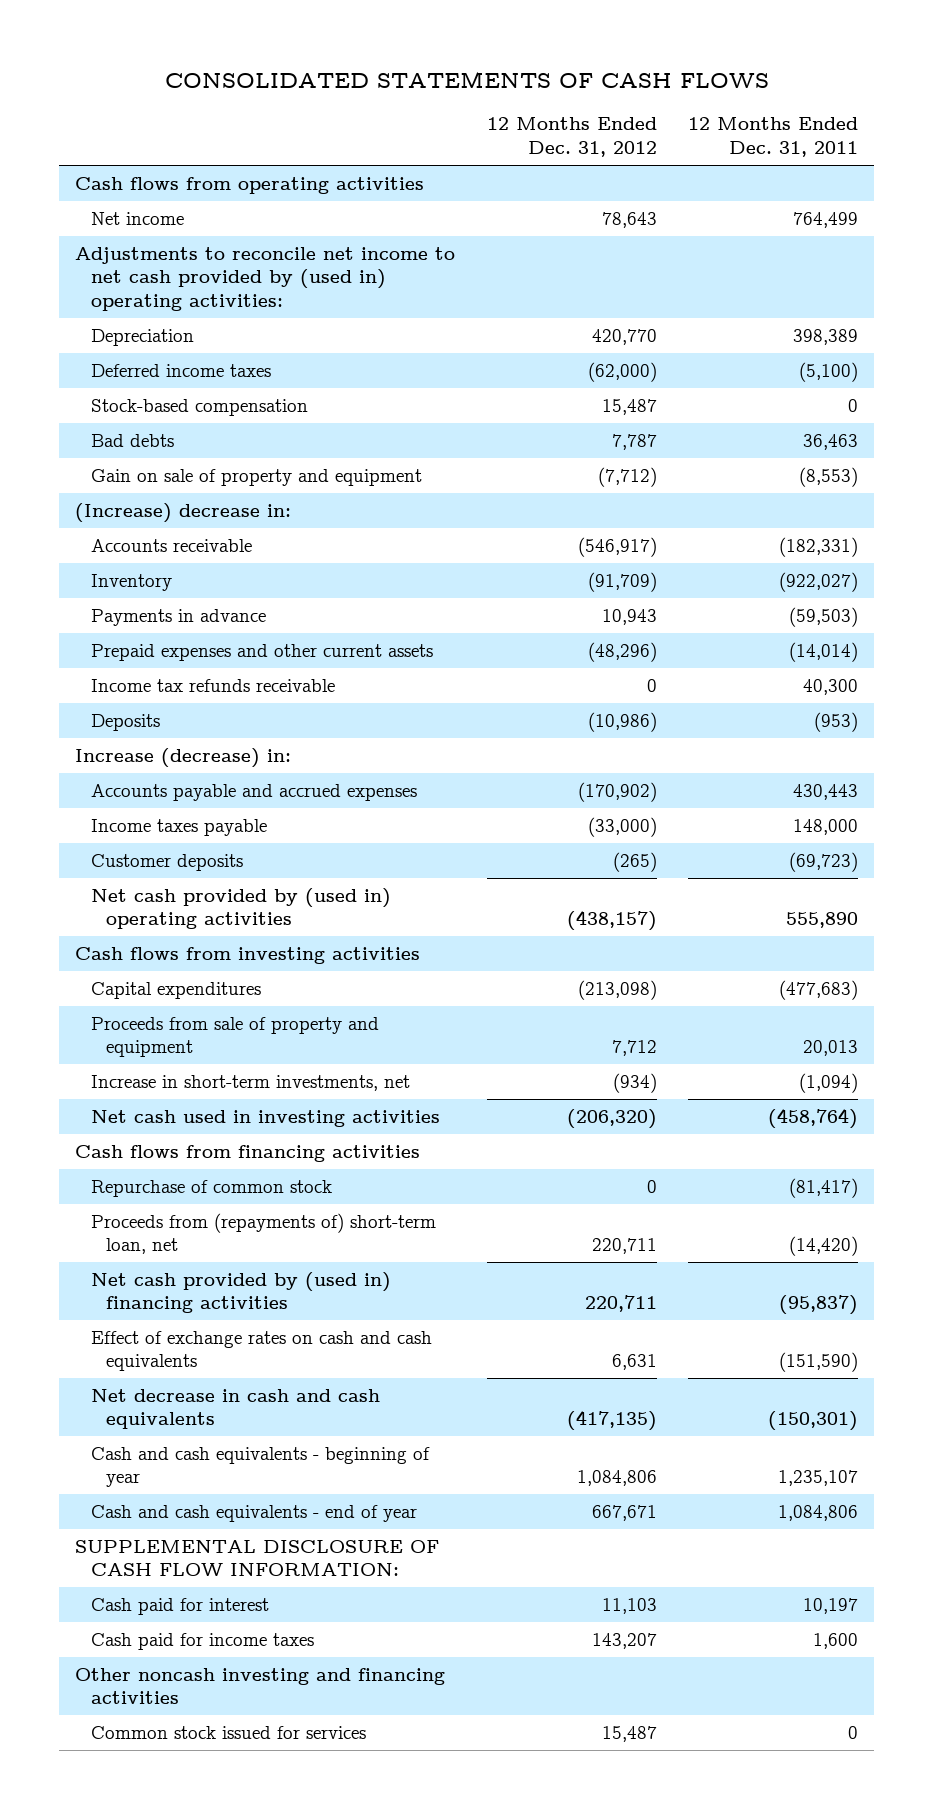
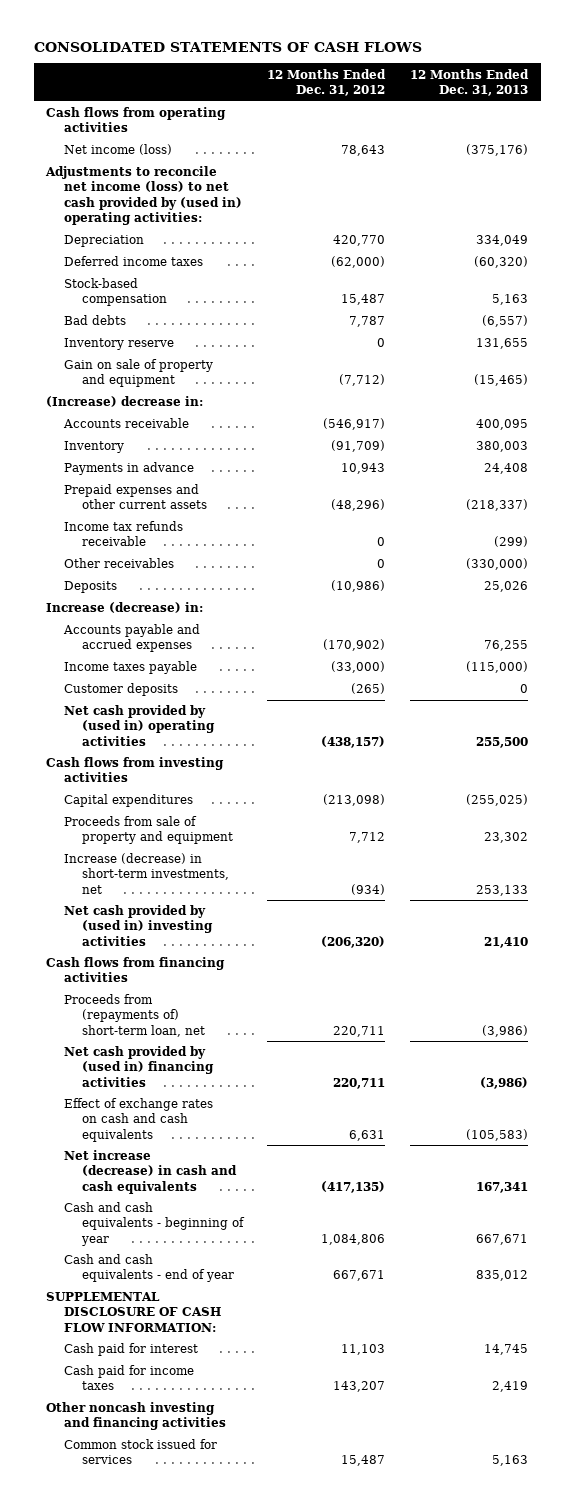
- | 12 Months Ended Dec. 31, 2012 | 12 Months Ended Dec. 31, 2011
+ | 12 Months Ended Dec. 31, 2012 | 12 Months Ended Dec. 31, 2013
- Net income | 78,643 | 764,499
- Adjustments to reconcile net income to net cash provided by (used in) operating activities:
+ Net income (loss) | 78,643 | (375,176)
+ Adjustments to reconcile net income (loss) to net cash provided by (used in) operating activities:
+ Inventory reserve | 0 | 131,655
+ Other receivables | 0 | (330,000)
- Increase in short-term investments, net | (934) | (1,094)
- Net cash used in investing activities | (206,320) | (458,764)
+ Increase (decrease) in short-term investments, net | (934) | 253,133
+ Net cash provided by (used in) investing activities | (206,320) | 21,410
- Repurchase of common stock | 0 | (81,417)
- Net decrease in cash and cash equivalents | (417,135) | (150,301)
+ Net increase (decrease) in cash and cash equivalents | (417,135) | 167,341

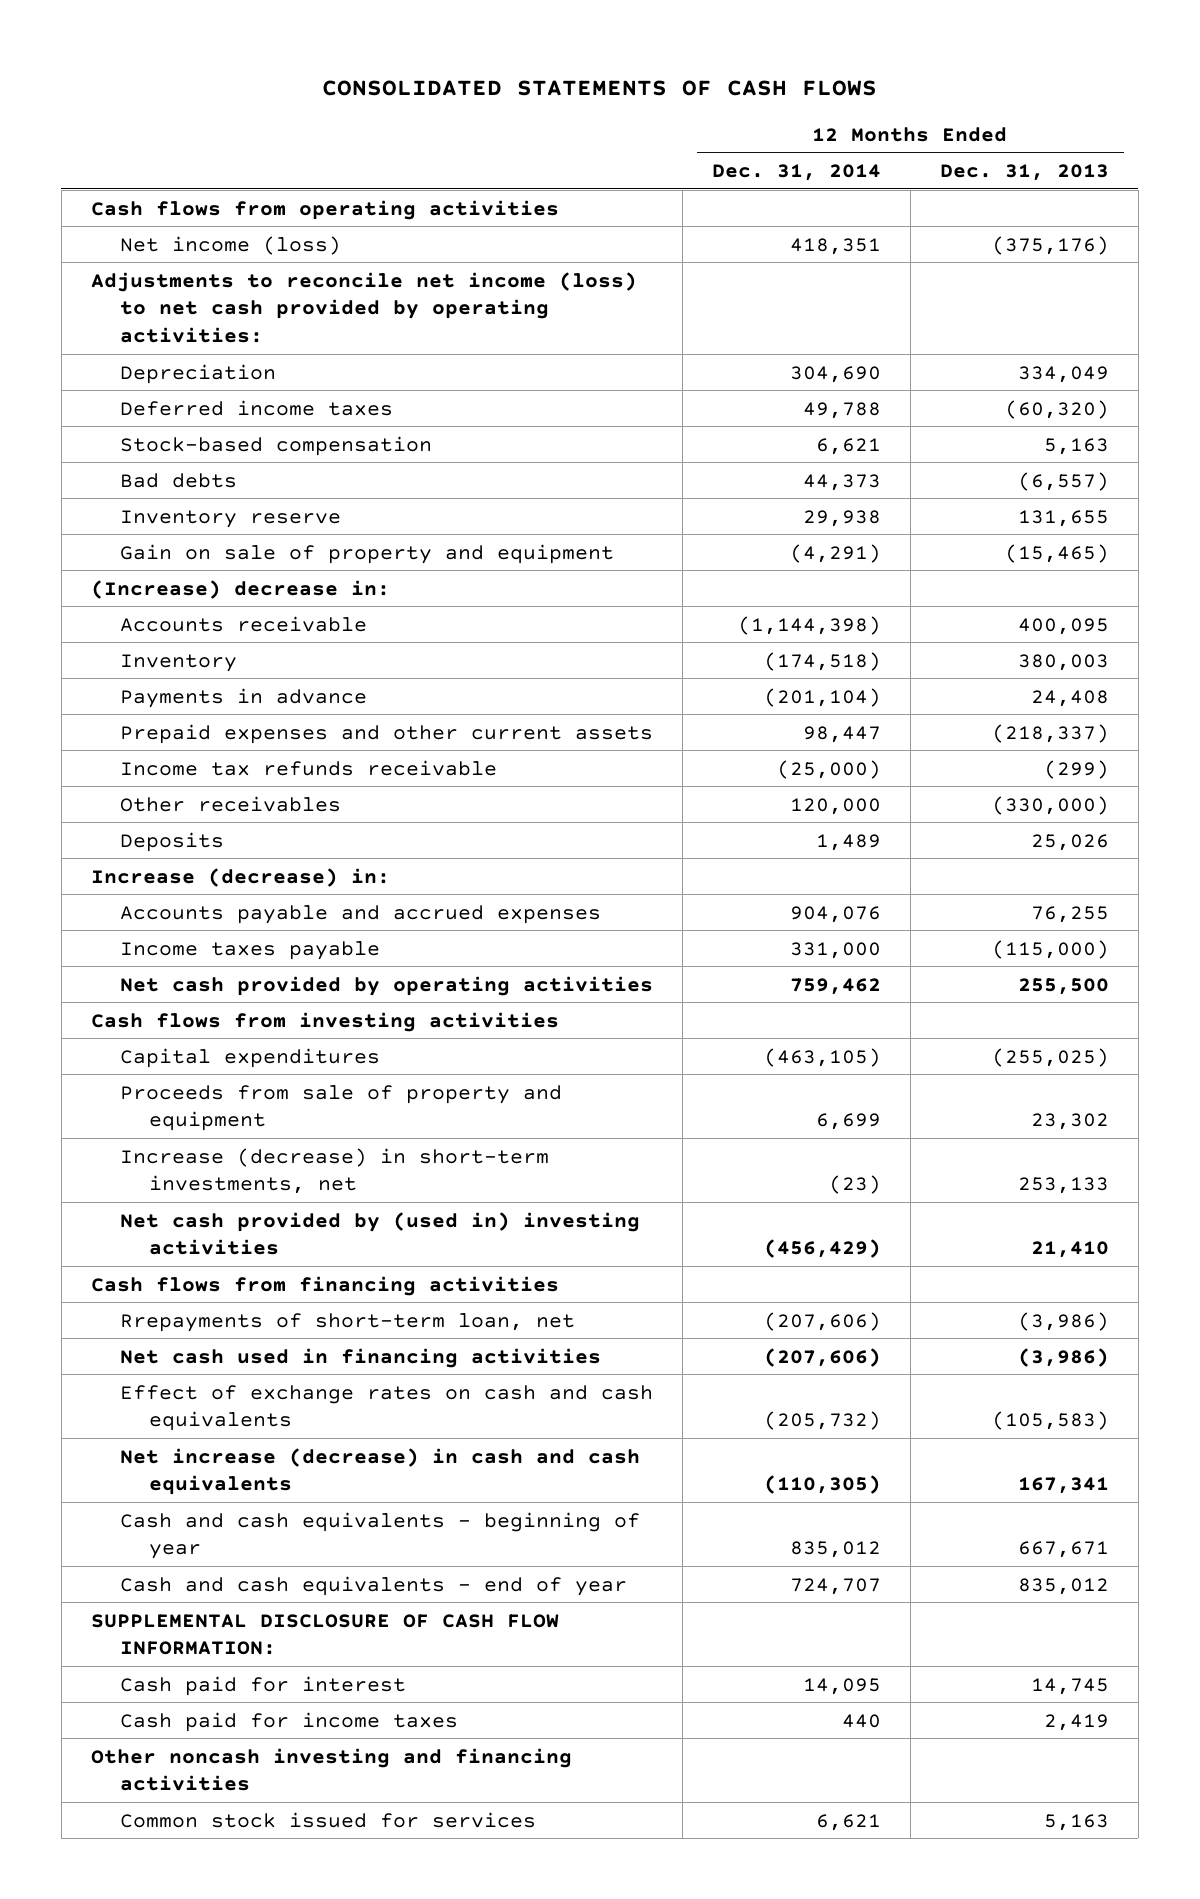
- | 12 Months Ended Dec. 31, 2012 | 12 Months Ended Dec. 31, 2013
+ | 12 Months Ended Dec. 31, 2014 | 12 Months Ended Dec. 31, 2013
- Adjustments to reconcile net income (loss) to net cash provided by (used in) operating activities:
+ Adjustments to reconcile net income (loss) to net cash provided by operating activities:
- Customer deposits | (265) | 0
- Net cash provided by (used in) operating activities | (438,157) | 255,500
+ Net cash provided by operating activities | 759,462 | 255,500
- Proceeds from (repayments of) short-term loan, net | 220,711 | (3,986)
- Net cash provided by (used in) financing activities | 220,711 | (3,986)
+ Rrepayments of short-term loan, net | (207,606) | (3,986)
+ Net cash used in financing activities | (207,606) | (3,986)

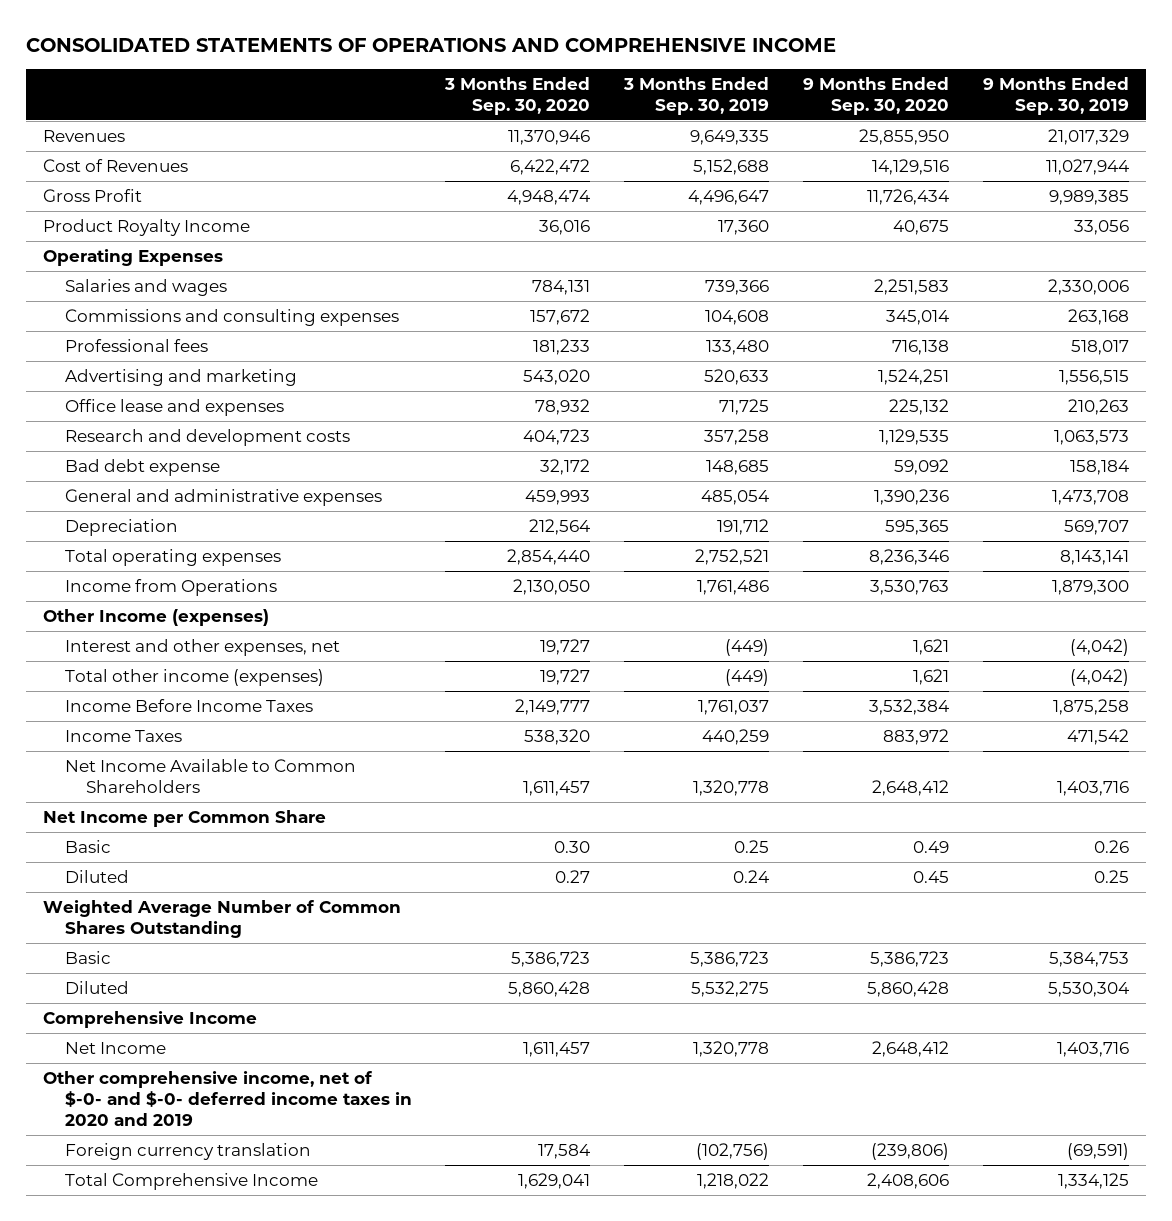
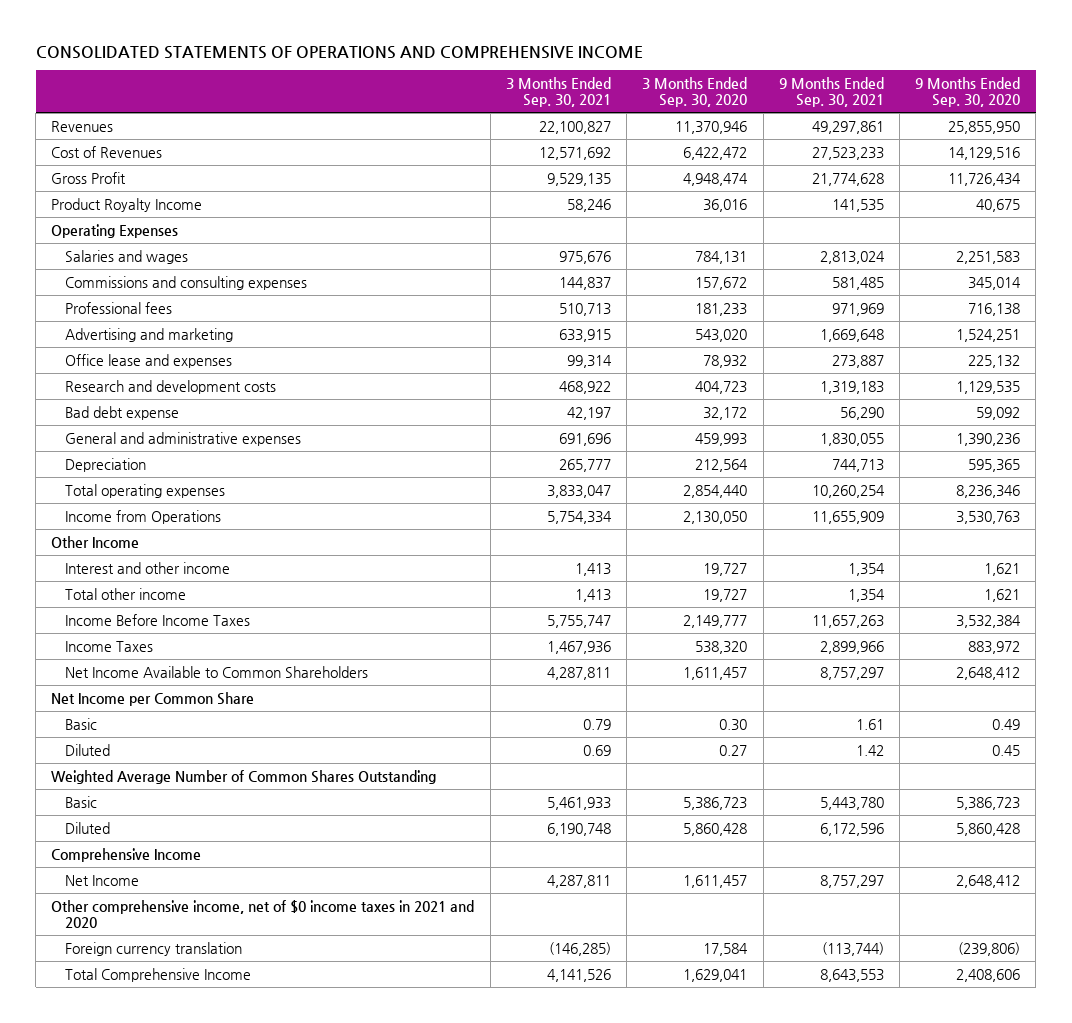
- | 3 Months Ended Sep. 30, 2020 | 3 Months Ended Sep. 30, 2019 | 9 Months Ended Sep. 30, 2020 | 9 Months Ended Sep. 30, 2019
+ | 3 Months Ended Sep. 30, 2021 | 3 Months Ended Sep. 30, 2020 | 9 Months Ended Sep. 30, 2021 | 9 Months Ended Sep. 30, 2020
- Other Income (expenses)
- Interest and other expenses, net | 19,727 | (449) | 1,621 | (4,042)
- Total other income (expenses) | 19,727 | (449) | 1,621 | (4,042)
+ Other Income
+ Interest and other income | 1,413 | 19,727 | 1,354 | 1,621
+ Total other income | 1,413 | 19,727 | 1,354 | 1,621
- Other comprehensive income, net of $-0- and $-0- deferred income taxes in 2020 and 2019
+ Other comprehensive income, net of $0 income taxes in 2021 and 2020

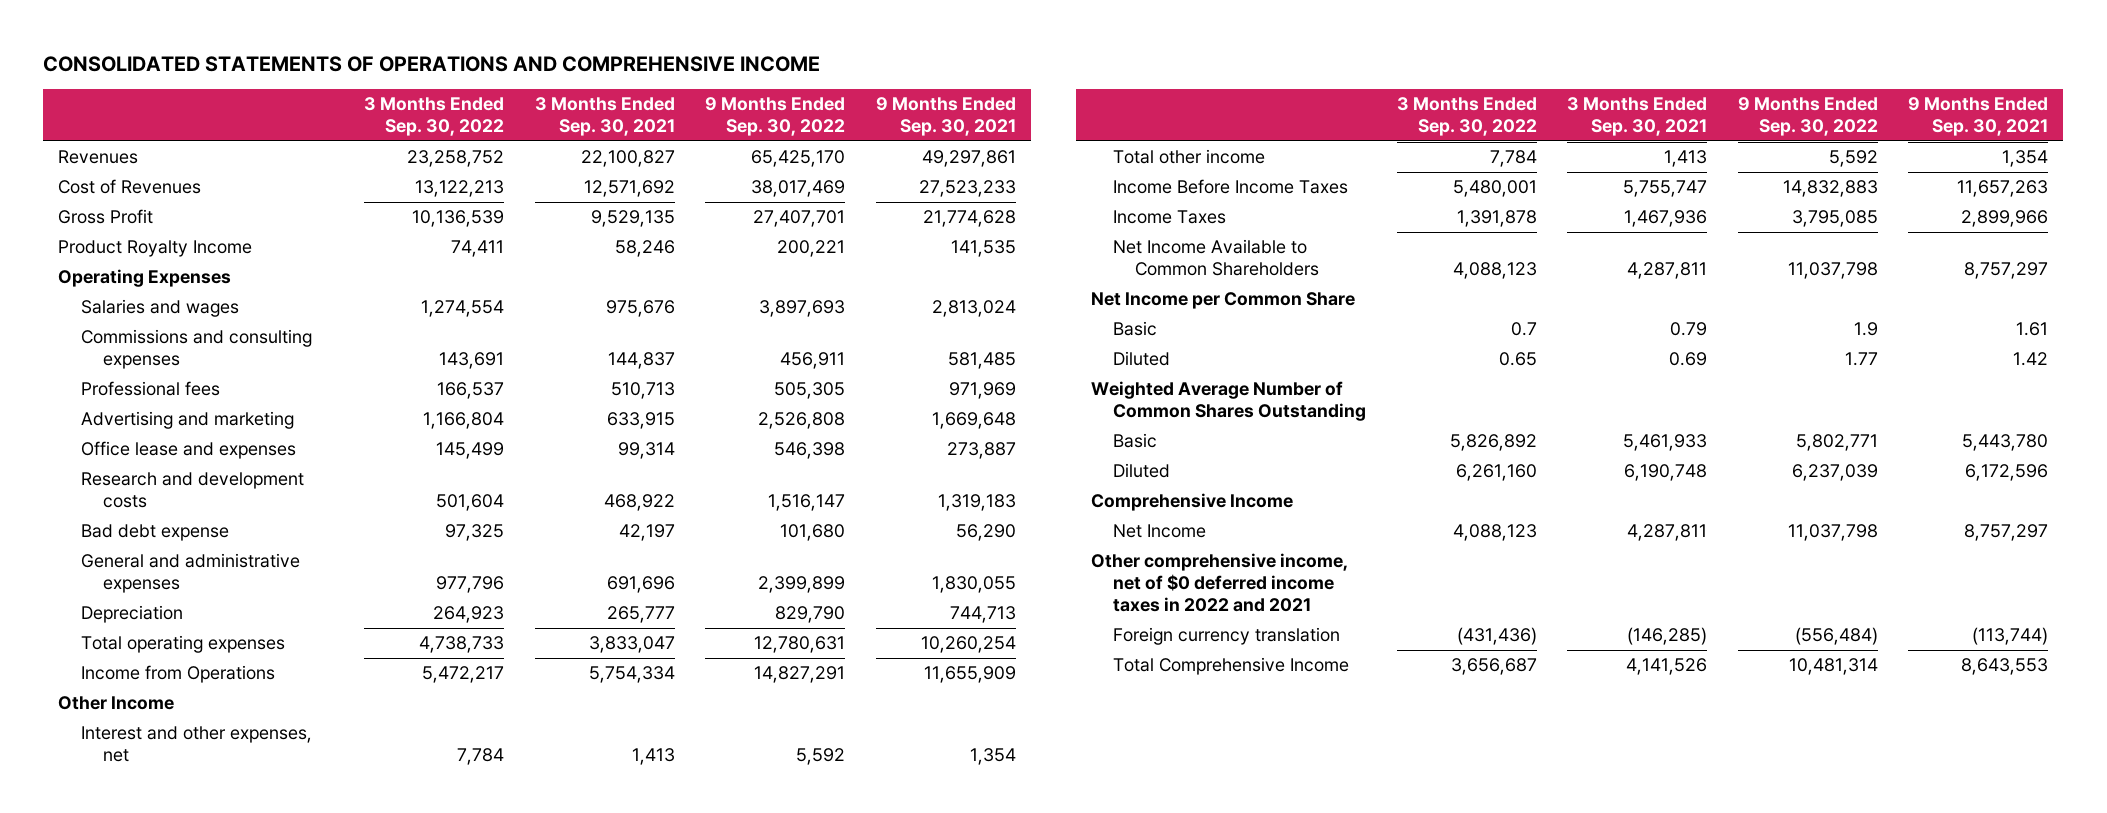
- | 3 Months Ended Sep. 30, 2021 | 3 Months Ended Sep. 30, 2020 | 9 Months Ended Sep. 30, 2021 | 9 Months Ended Sep. 30, 2020
+ | 3 Months Ended Sep. 30, 2022 | 3 Months Ended Sep. 30, 2021 | 9 Months Ended Sep. 30, 2022 | 9 Months Ended Sep. 30, 2021
- Interest and other income | 1,413 | 19,727 | 1,354 | 1,621
+ Interest and other expenses, net | 7,784 | 1,413 | 5,592 | 1,354
- Other comprehensive income, net of $0 income taxes in 2021 and 2020
+ Other comprehensive income, net of $0 deferred income taxes in 2022 and 2021

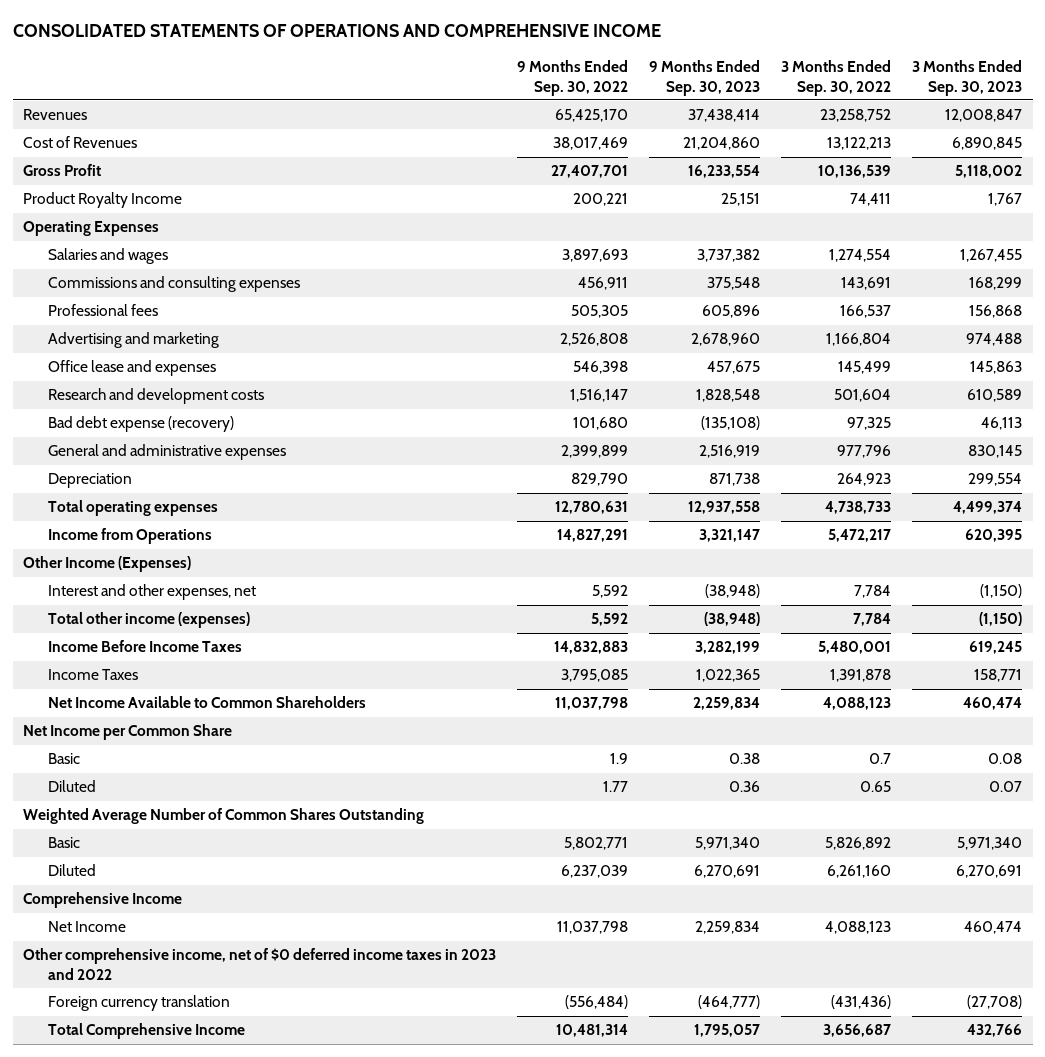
- | 3 Months Ended Sep. 30, 2022 | 3 Months Ended Sep. 30, 2021 | 9 Months Ended Sep. 30, 2022 | 9 Months Ended Sep. 30, 2021
+ | 9 Months Ended Sep. 30, 2022 | 9 Months Ended Sep. 30, 2023 | 3 Months Ended Sep. 30, 2022 | 3 Months Ended Sep. 30, 2023
- Bad debt expense | 97,325 | 42,197 | 101,680 | 56,290
+ Bad debt expense (recovery) | 101,680 | (135,108) | 97,325 | 46,113
- Other Income
+ Other Income (Expenses)
- Total other income | 7,784 | 1,413 | 5,592 | 1,354
+ Total other income (expenses) | 5,592 | (38,948) | 7,784 | (1,150)
- Other comprehensive income, net of $0 deferred income taxes in 2022 and 2021
+ Other comprehensive income, net of $0 deferred income taxes in 2023 and 2022

